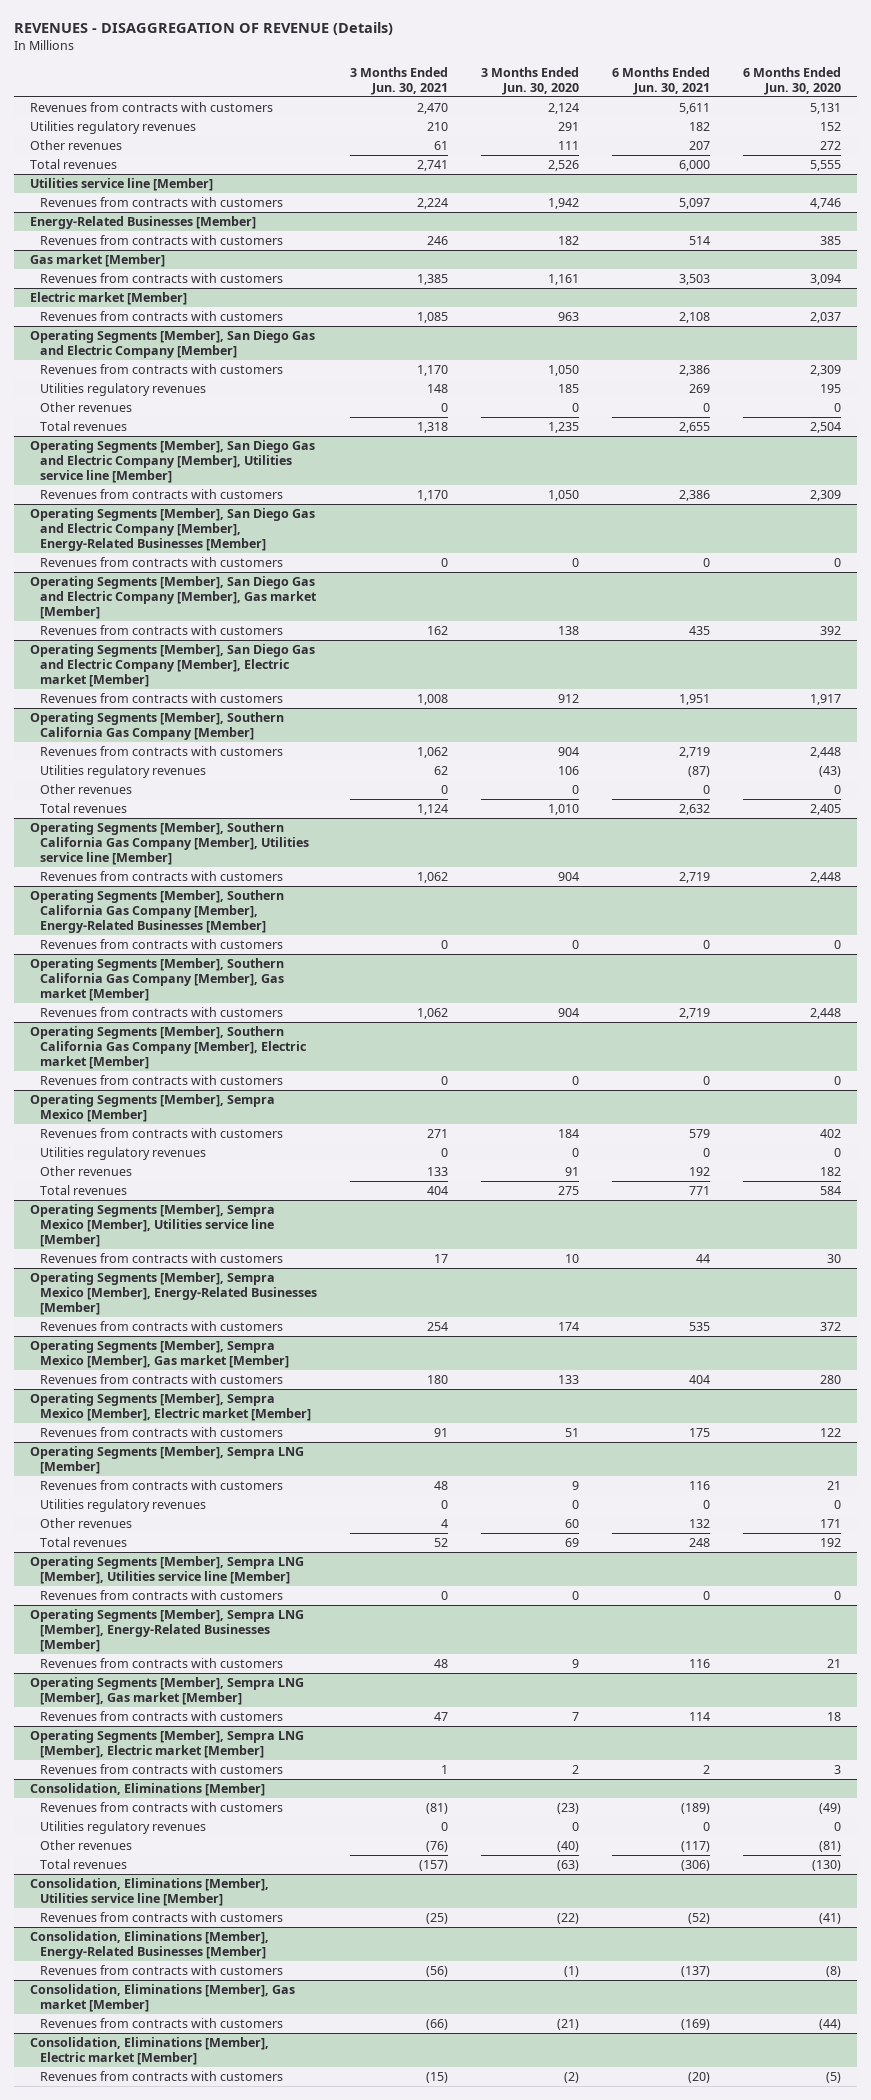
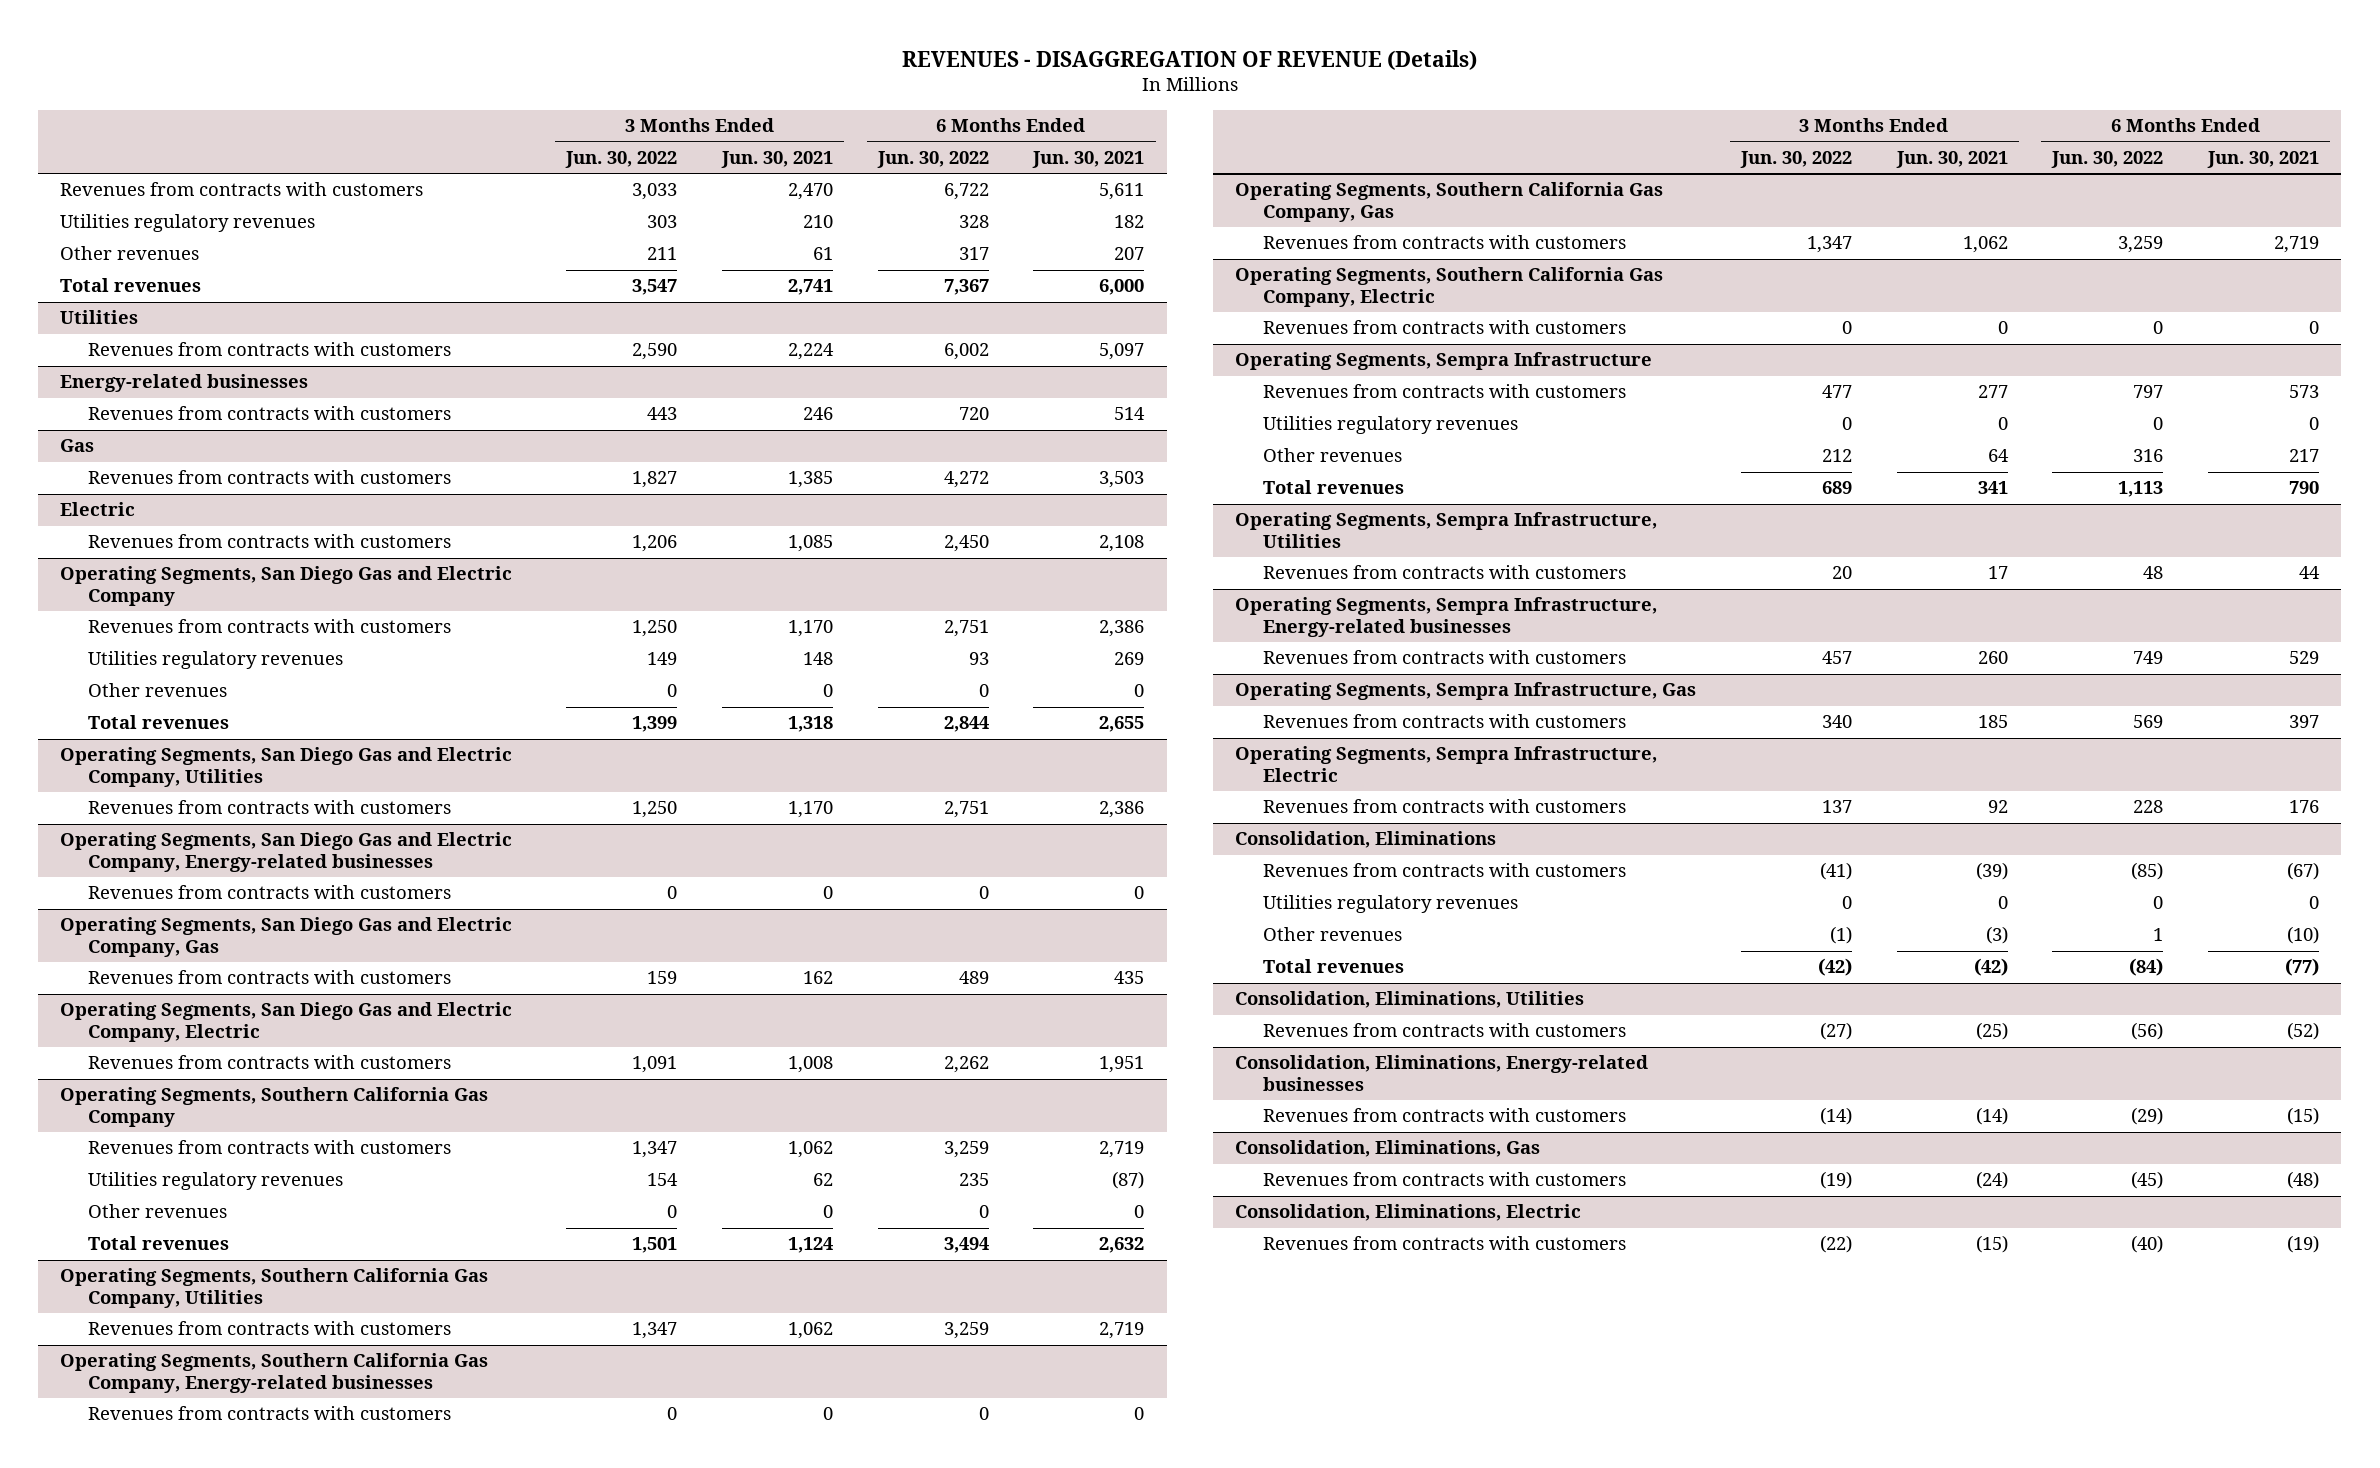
- | 3 Months Ended Jun. 30, 2021 | 3 Months Ended Jun. 30, 2020 | 6 Months Ended Jun. 30, 2021 | 6 Months Ended Jun. 30, 2020
+ | 3 Months Ended Jun. 30, 2022 | 3 Months Ended Jun. 30, 2021 | 6 Months Ended Jun. 30, 2022 | 6 Months Ended Jun. 30, 2021
- Utilities service line [Member]
+ Utilities
- Energy-Related Businesses [Member]
+ Energy-related businesses
- Gas market [Member]
+ Gas
- Electric market [Member]
+ Electric
- Operating Segments [Member], San Diego Gas and Electric Company [Member]
+ Operating Segments, San Diego Gas and Electric Company
- Operating Segments [Member], San Diego Gas and Electric Company [Member], Utilities service line [Member]
+ Operating Segments, San Diego Gas and Electric Company, Utilities
- Operating Segments [Member], San Diego Gas and Electric Company [Member], Energy-Related Businesses [Member]
+ Operating Segments, San Diego Gas and Electric Company, Energy-related businesses
- Operating Segments [Member], San Diego Gas and Electric Company [Member], Gas market [Member]
+ Operating Segments, San Diego Gas and Electric Company, Gas
- Operating Segments [Member], San Diego Gas and Electric Company [Member], Electric market [Member]
+ Operating Segments, San Diego Gas and Electric Company, Electric
- Operating Segments [Member], Southern California Gas Company [Member]
+ Operating Segments, Southern California Gas Company
- Operating Segments [Member], Southern California Gas Company [Member], Utilities service line [Member]
+ Operating Segments, Southern California Gas Company, Utilities
- Operating Segments [Member], Southern California Gas Company [Member], Energy-Related Businesses [Member]
+ Operating Segments, Southern California Gas Company, Energy-related businesses
- Operating Segments [Member], Southern California Gas Company [Member], Gas market [Member]
+ Operating Segments, Southern California Gas Company, Gas
- Operating Segments [Member], Southern California Gas Company [Member], Electric market [Member]
+ Operating Segments, Southern California Gas Company, Electric
- Operating Segments [Member], Sempra Mexico [Member]
- Revenues from contracts with customers | 271 | 184 | 579 | 402
+ Operating Segments, Sempra Infrastructure
+ Revenues from contracts with customers | 477 | 277 | 797 | 573
- Other revenues | 133 | 91 | 192 | 182
- Total revenues | 404 | 275 | 771 | 584
- Operating Segments [Member], Sempra Mexico [Member], Utilities service line [Member]
+ Other revenues | 212 | 64 | 316 | 217
+ Total revenues | 689 | 341 | 1,113 | 790
+ Operating Segments, Sempra Infrastructure, Utilities
- Operating Segments [Member], Sempra Mexico [Member], Energy-Related Businesses [Member]
- Revenues from contracts with customers | 254 | 174 | 535 | 372
- Operating Segments [Member], Sempra Mexico [Member], Gas market [Member]
- Revenues from contracts with customers | 180 | 133 | 404 | 280
- Operating Segments [Member], Sempra Mexico [Member], Electric market [Member]
- Revenues from contracts with customers | 91 | 51 | 175 | 122
- Operating Segments [Member], Sempra LNG [Member]
- Revenues from contracts with customers | 48 | 9 | 116 | 21
- Utilities regulatory revenues | 0 | 0 | 0 | 0
- Other revenues | 4 | 60 | 132 | 171
- Total revenues | 52 | 69 | 248 | 192
- Operating Segments [Member], Sempra LNG [Member], Utilities service line [Member]
- Revenues from contracts with customers | 0 | 0 | 0 | 0
- Operating Segments [Member], Sempra LNG [Member], Energy-Related Businesses [Member]
- Revenues from contracts with customers | 48 | 9 | 116 | 21
- Operating Segments [Member], Sempra LNG [Member], Gas market [Member]
- Revenues from contracts with customers | 47 | 7 | 114 | 18
- Operating Segments [Member], Sempra LNG [Member], Electric market [Member]
- Revenues from contracts with customers | 1 | 2 | 2 | 3
- Consolidation, Eliminations [Member]
- Revenues from contracts with customers | (81) | (23) | (189) | (49)
+ Operating Segments, Sempra Infrastructure, Energy-related businesses
+ Revenues from contracts with customers | 457 | 260 | 749 | 529
+ Operating Segments, Sempra Infrastructure, Gas
+ Revenues from contracts with customers | 340 | 185 | 569 | 397
+ Operating Segments, Sempra Infrastructure, Electric
+ Revenues from contracts with customers | 137 | 92 | 228 | 176
+ Consolidation, Eliminations
+ Revenues from contracts with customers | (41) | (39) | (85) | (67)
- Other revenues | (76) | (40) | (117) | (81)
- Total revenues | (157) | (63) | (306) | (130)
- Consolidation, Eliminations [Member], Utilities service line [Member]
+ Other revenues | (1) | (3) | 1 | (10)
+ Total revenues | (42) | (42) | (84) | (77)
+ Consolidation, Eliminations, Utilities
- Consolidation, Eliminations [Member], Energy-Related Businesses [Member]
- Revenues from contracts with customers | (56) | (1) | (137) | (8)
- Consolidation, Eliminations [Member], Gas market [Member]
- Revenues from contracts with customers | (66) | (21) | (169) | (44)
- Consolidation, Eliminations [Member], Electric market [Member]
- Revenues from contracts with customers | (15) | (2) | (20) | (5)
+ Consolidation, Eliminations, Energy-related businesses
+ Revenues from contracts with customers | (14) | (14) | (29) | (15)
+ Consolidation, Eliminations, Gas
+ Revenues from contracts with customers | (19) | (24) | (45) | (48)
+ Consolidation, Eliminations, Electric
+ Revenues from contracts with customers | (22) | (15) | (40) | (19)

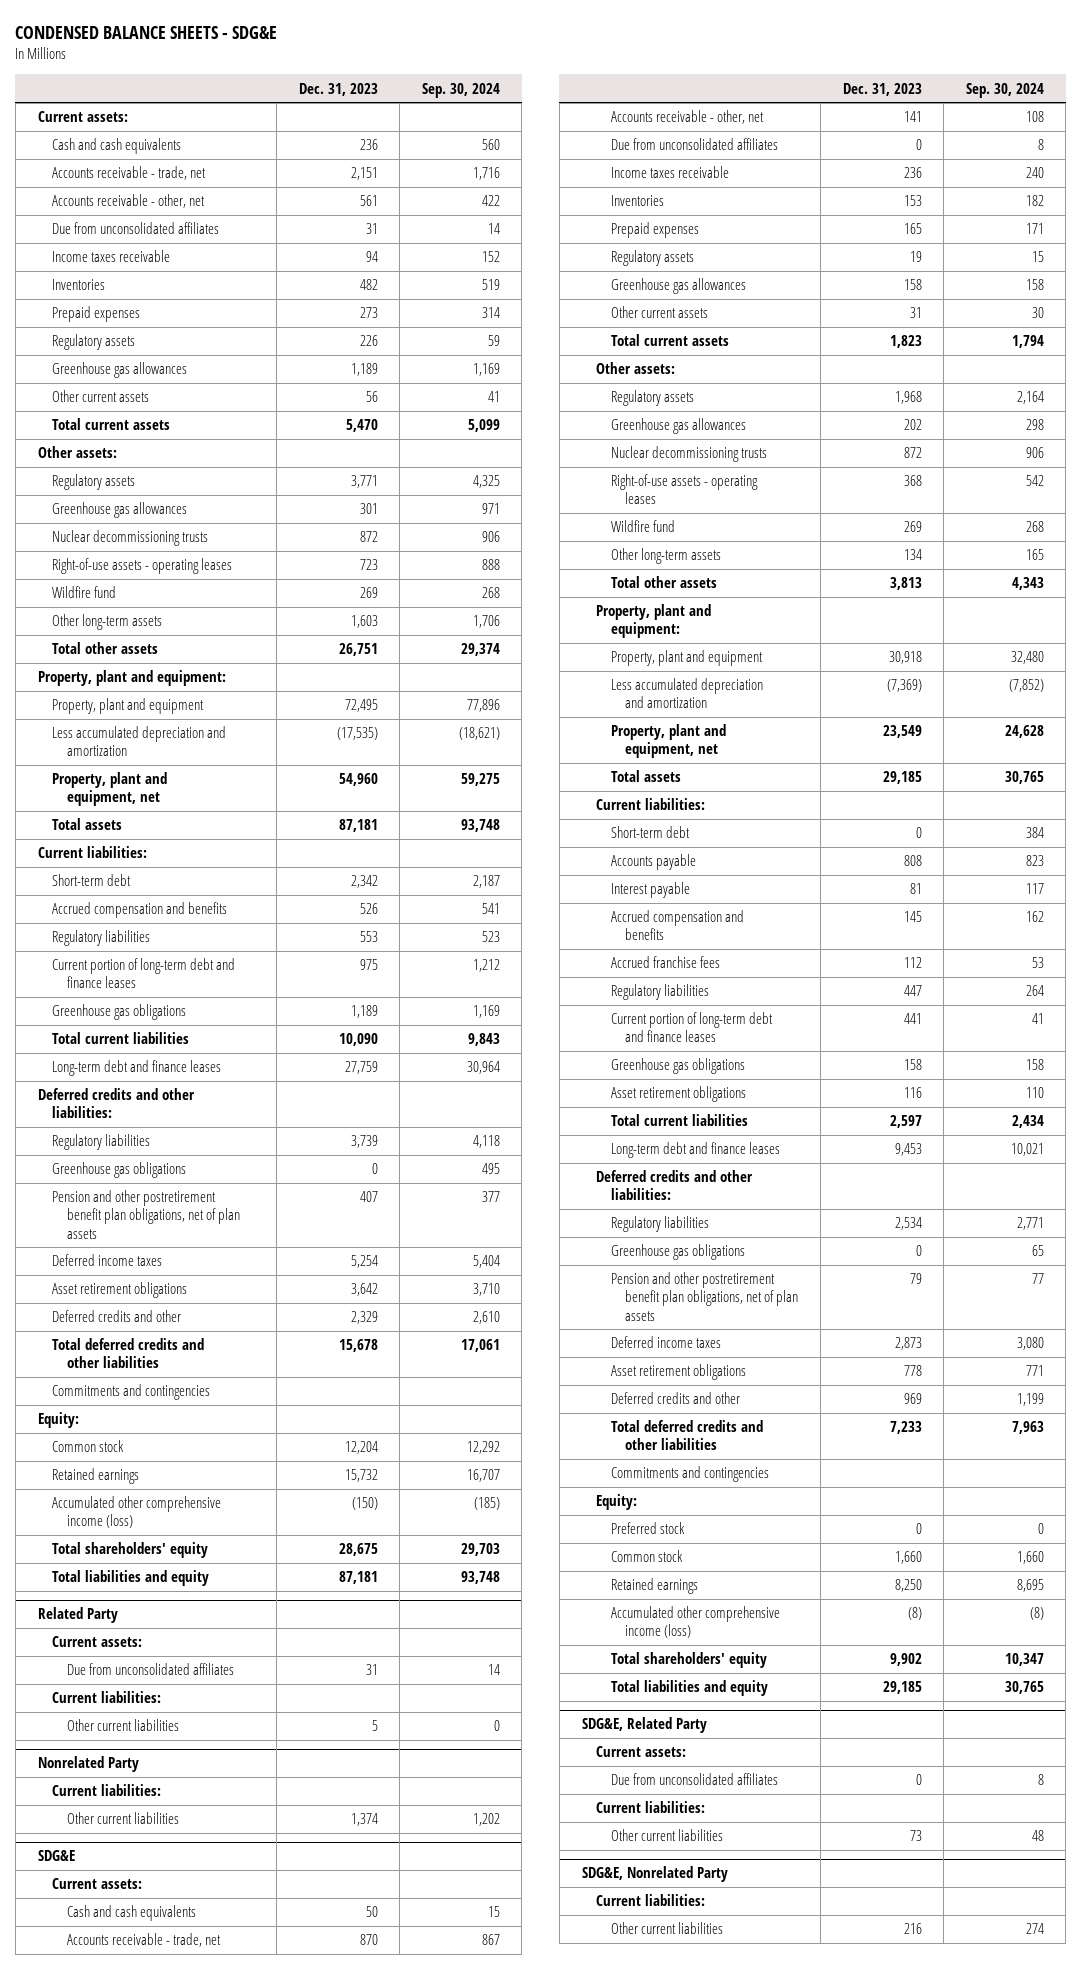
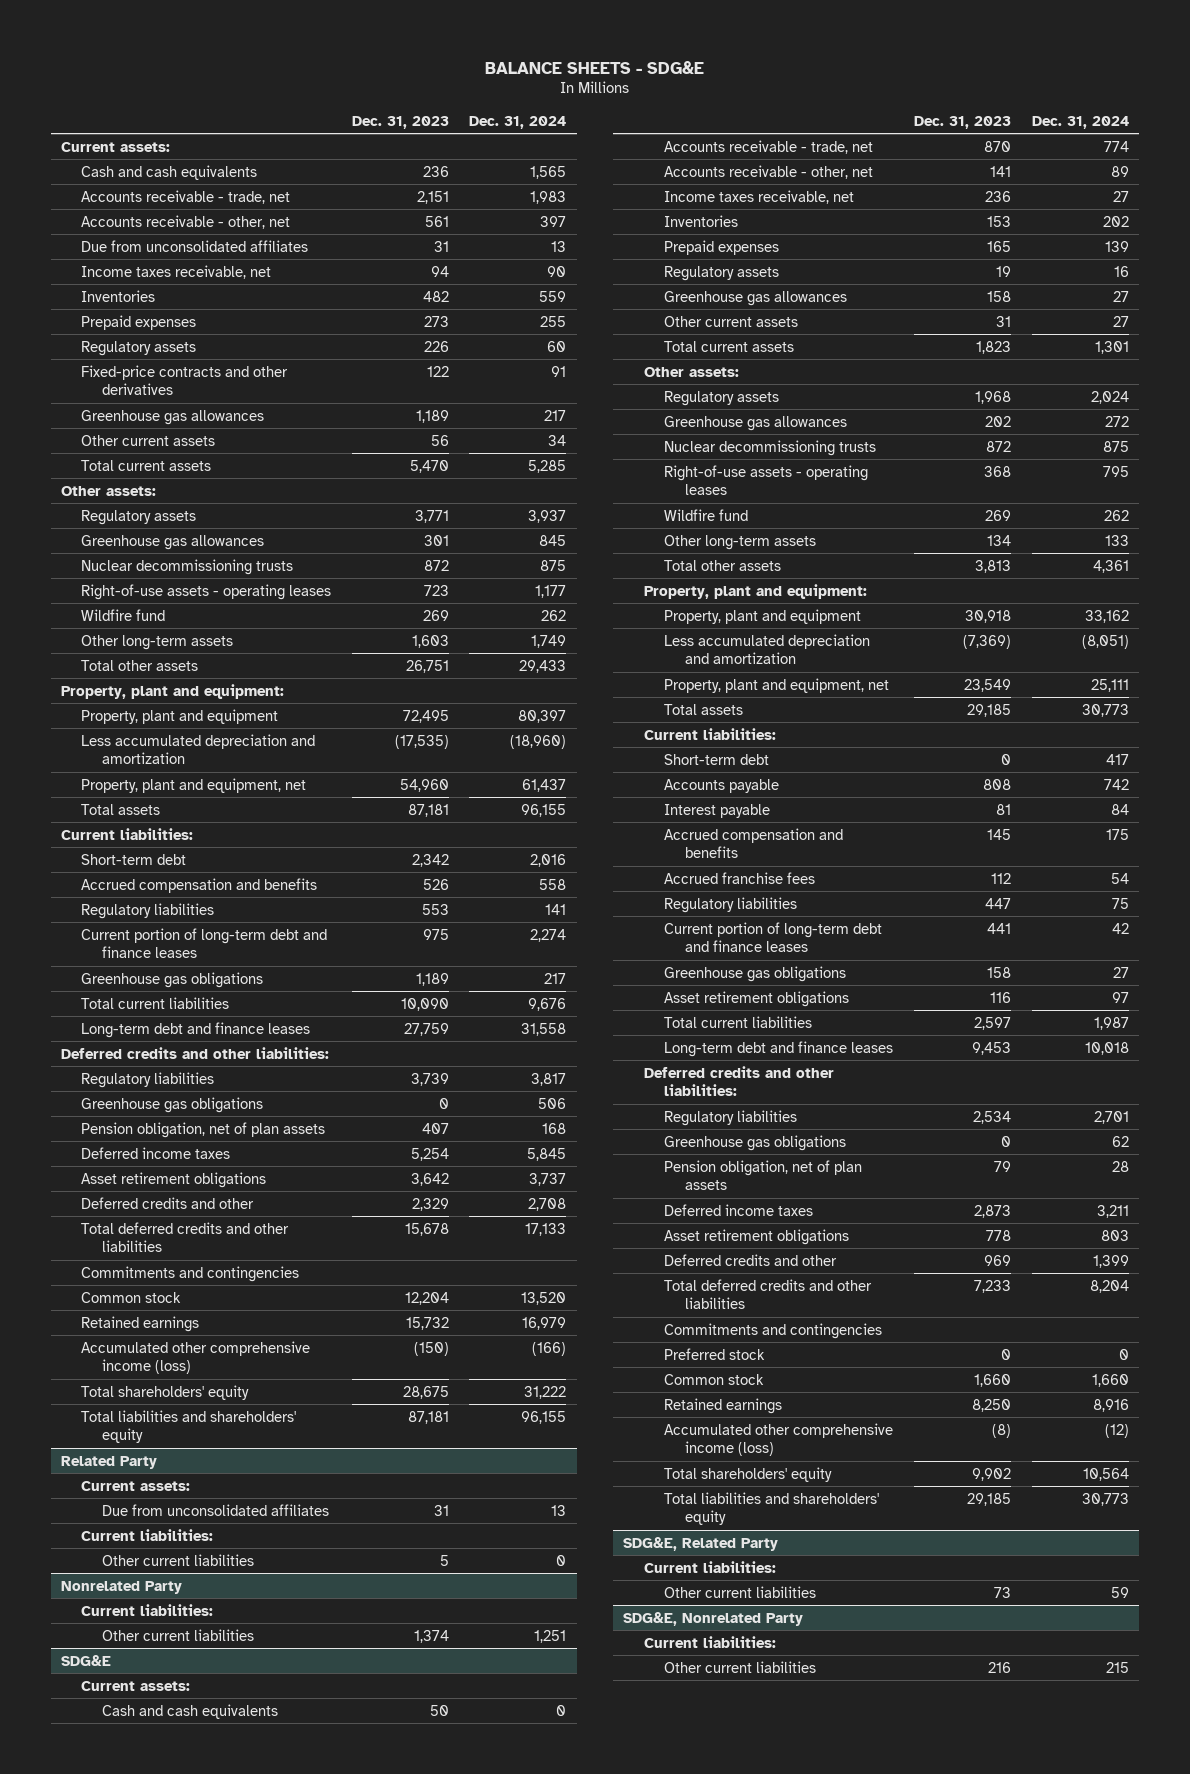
- CONDENSED BALANCE SHEETS - SDG&E
+ BALANCE SHEETS - SDG&E
- | Dec. 31, 2023 | Sep. 30, 2024
+ | Dec. 31, 2023 | Dec. 31, 2024
- Income taxes receivable | 94 | 152
+ Income taxes receivable, net | 94 | 90
+ Fixed-price contracts and other derivatives | 122 | 91
- Pension and other postretirement benefit plan obligations, net of plan assets | 407 | 377
+ Pension obligation, net of plan assets | 407 | 168
- Equity:
- Total liabilities and equity | 87,181 | 93,748
+ Total liabilities and shareholders' equity | 87,181 | 96,155
@ SDG&E
- Due from unconsolidated affiliates | 0 | 8
- Income taxes receivable | 236 | 240
+ Income taxes receivable, net | 236 | 27
- Pension and other postretirement benefit plan obligations, net of plan assets | 79 | 77
+ Pension obligation, net of plan assets | 79 | 28
- Equity:
- Total liabilities and equity | 29,185 | 30,765
+ Total liabilities and shareholders' equity | 29,185 | 30,773
@ SDG&E, Related Party
- Current assets:
- Due from unconsolidated affiliates | 0 | 8

